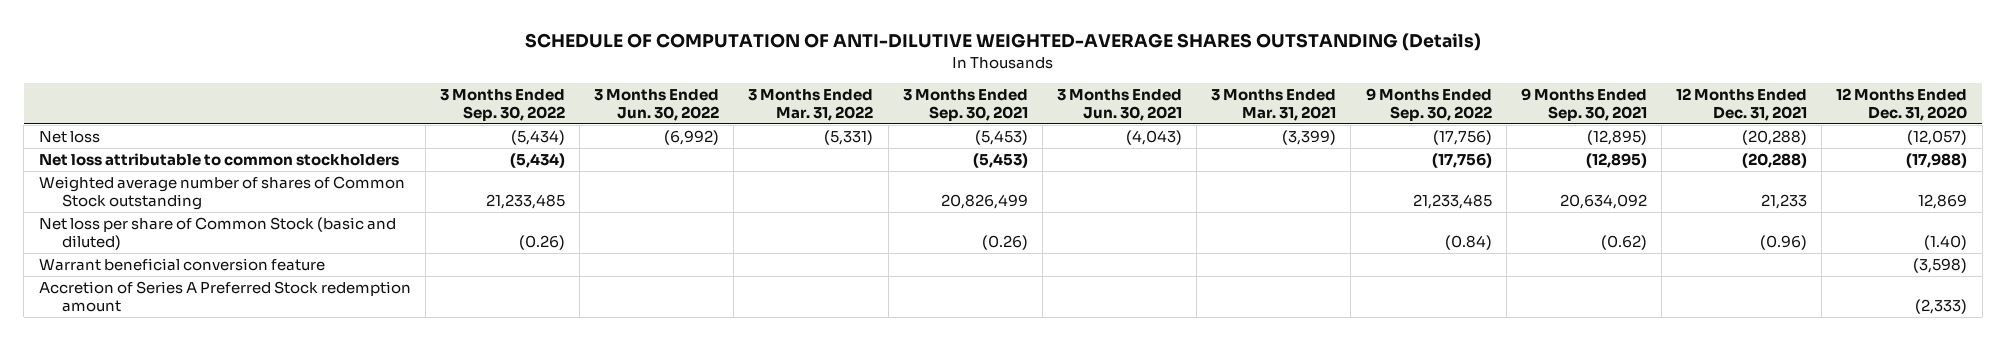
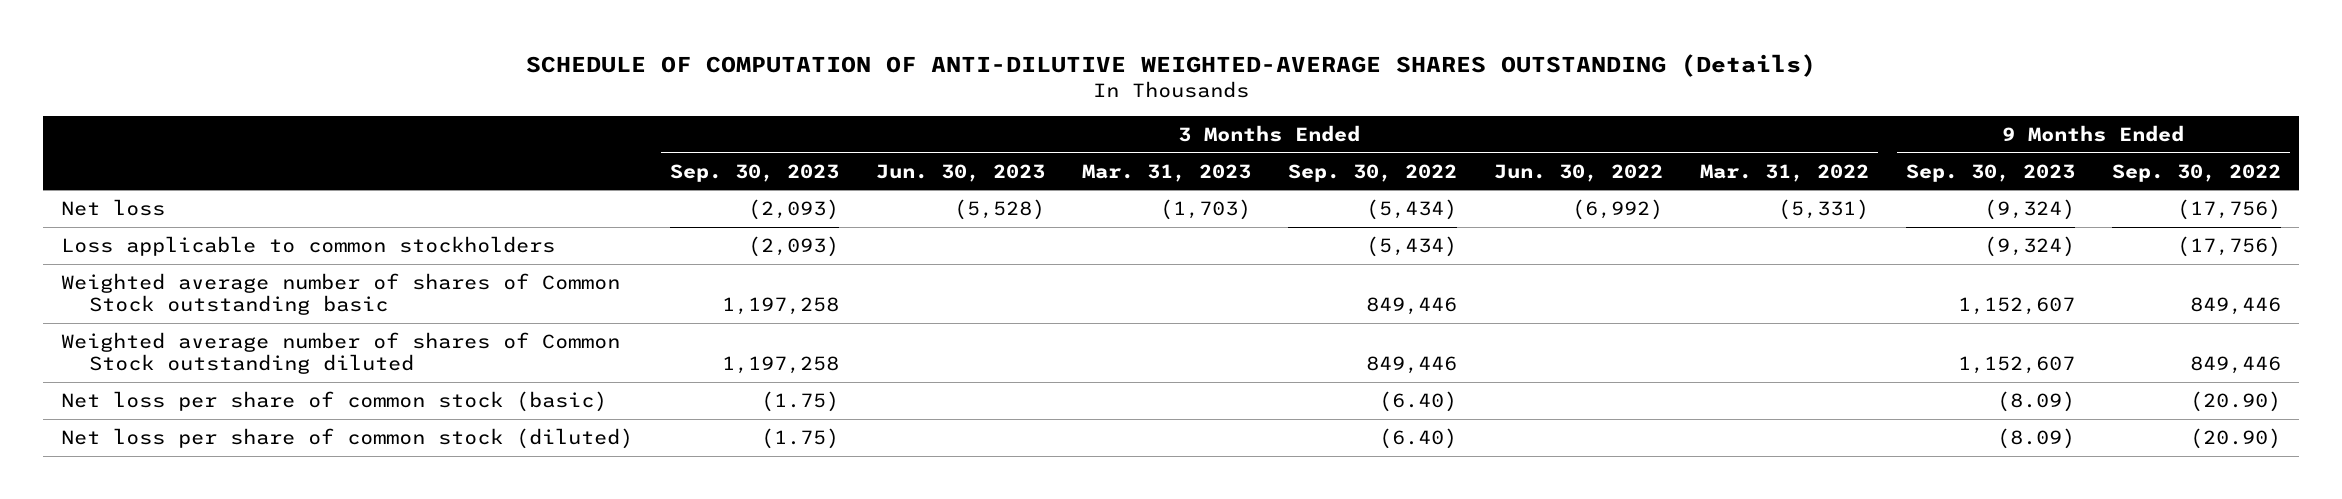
- | 3 Months Ended Sep. 30, 2022 | 3 Months Ended Jun. 30, 2022 | 3 Months Ended Mar. 31, 2022 | 3 Months Ended Sep. 30, 2021 | 3 Months Ended Jun. 30, 2021 | 3 Months Ended Mar. 31, 2021 | 9 Months Ended Sep. 30, 2022 | 9 Months Ended Sep. 30, 2021 | 12 Months Ended Dec. 31, 2021 | 12 Months Ended Dec. 31, 2020
+ | 3 Months Ended Sep. 30, 2023 | 3 Months Ended Jun. 30, 2023 | 3 Months Ended Mar. 31, 2023 | 3 Months Ended Sep. 30, 2022 | 3 Months Ended Jun. 30, 2022 | 3 Months Ended Mar. 31, 2022 | 9 Months Ended Sep. 30, 2023 | 9 Months Ended Sep. 30, 2022
- Net loss attributable to common stockholders | (5,434) | | | (5,453) | | | (17,756) | (12,895) | (20,288) | (17,988)
- Weighted average number of shares of Common Stock outstanding | 21,233,485 | | | 20,826,499 | | | 21,233,485 | 20,634,092 | 21,233 | 12,869
- Net loss per share of Common Stock (basic and diluted) | (0.26) | | | (0.26) | | | (0.84) | (0.62) | (0.96) | (1.40)
- Warrant beneficial conversion feature | | | | | | | | | | (3,598)
- Accretion of Series A Preferred Stock redemption amount | | | | | | | | | | (2,333)
+ Loss applicable to common stockholders | (2,093) | | | (5,434) | | | (9,324) | (17,756)
+ Weighted average number of shares of Common Stock outstanding basic | 1,197,258 | | | 849,446 | | | 1,152,607 | 849,446
+ Weighted average number of shares of Common Stock outstanding diluted | 1,197,258 | | | 849,446 | | | 1,152,607 | 849,446
+ Net loss per share of common stock (basic) | (1.75) | | | (6.40) | | | (8.09) | (20.90)
+ Net loss per share of common stock (diluted) | (1.75) | | | (6.40) | | | (8.09) | (20.90)

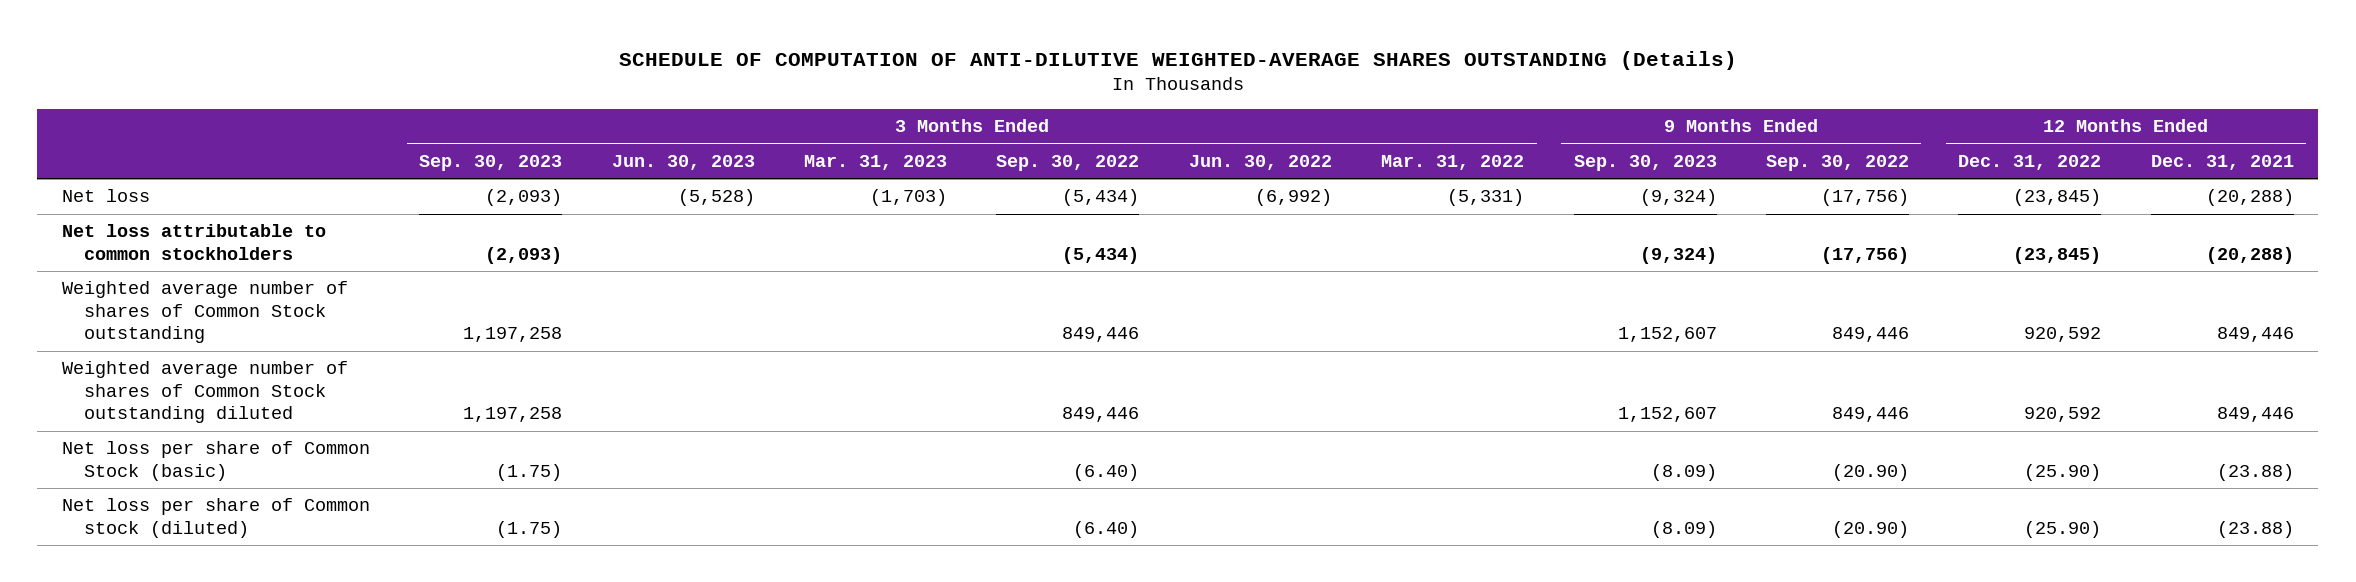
- | 3 Months Ended Sep. 30, 2023 | 3 Months Ended Jun. 30, 2023 | 3 Months Ended Mar. 31, 2023 | 3 Months Ended Sep. 30, 2022 | 3 Months Ended Jun. 30, 2022 | 3 Months Ended Mar. 31, 2022 | 9 Months Ended Sep. 30, 2023 | 9 Months Ended Sep. 30, 2022
+ | 3 Months Ended Sep. 30, 2023 | 3 Months Ended Jun. 30, 2023 | 3 Months Ended Mar. 31, 2023 | 3 Months Ended Sep. 30, 2022 | 3 Months Ended Jun. 30, 2022 | 3 Months Ended Mar. 31, 2022 | 9 Months Ended Sep. 30, 2023 | 9 Months Ended Sep. 30, 2022 | 12 Months Ended Dec. 31, 2022 | 12 Months Ended Dec. 31, 2021
- Loss applicable to common stockholders | (2,093) | | | (5,434) | | | (9,324) | (17,756)
- Weighted average number of shares of Common Stock outstanding basic | 1,197,258 | | | 849,446 | | | 1,152,607 | 849,446
+ Net loss attributable to common stockholders | (2,093) | | | (5,434) | | | (9,324) | (17,756) | (23,845) | (20,288)
+ Weighted average number of shares of Common Stock outstanding | 1,197,258 | | | 849,446 | | | 1,152,607 | 849,446 | 920,592 | 849,446
- Net loss per share of common stock (basic) | (1.75) | | | (6.40) | | | (8.09) | (20.90)
- Net loss per share of common stock (diluted) | (1.75) | | | (6.40) | | | (8.09) | (20.90)
+ Net loss per share of Common Stock (basic) | (1.75) | | | (6.40) | | | (8.09) | (20.90) | (25.90) | (23.88)
+ Net loss per share of Common stock (diluted) | (1.75) | | | (6.40) | | | (8.09) | (20.90) | (25.90) | (23.88)

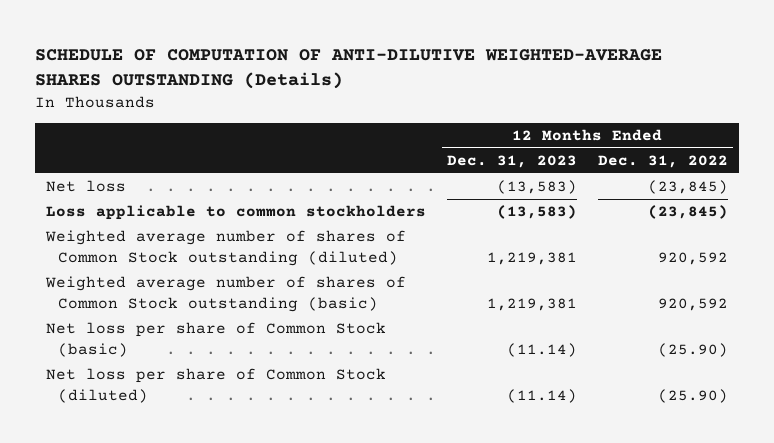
- | 3 Months Ended Sep. 30, 2023 | 3 Months Ended Jun. 30, 2023 | 3 Months Ended Mar. 31, 2023 | 3 Months Ended Sep. 30, 2022 | 3 Months Ended Jun. 30, 2022 | 3 Months Ended Mar. 31, 2022 | 9 Months Ended Sep. 30, 2023 | 9 Months Ended Sep. 30, 2022 | 12 Months Ended Dec. 31, 2022 | 12 Months Ended Dec. 31, 2021
+ | 12 Months Ended Dec. 31, 2023 | 12 Months Ended Dec. 31, 2022
- Net loss attributable to common stockholders | (2,093) | | | (5,434) | | | (9,324) | (17,756) | (23,845) | (20,288)
- Weighted average number of shares of Common Stock outstanding | 1,197,258 | | | 849,446 | | | 1,152,607 | 849,446 | 920,592 | 849,446
- Weighted average number of shares of Common Stock outstanding diluted | 1,197,258 | | | 849,446 | | | 1,152,607 | 849,446 | 920,592 | 849,446
+ Loss applicable to common stockholders | (13,583) | (23,845)
+ Weighted average number of shares of Common Stock outstanding (diluted) | 1,219,381 | 920,592
+ Weighted average number of shares of Common Stock outstanding (basic) | 1,219,381 | 920,592
- Net loss per share of Common stock (diluted) | (1.75) | | | (6.40) | | | (8.09) | (20.90) | (25.90) | (23.88)
+ Net loss per share of Common Stock (diluted) | (11.14) | (25.90)

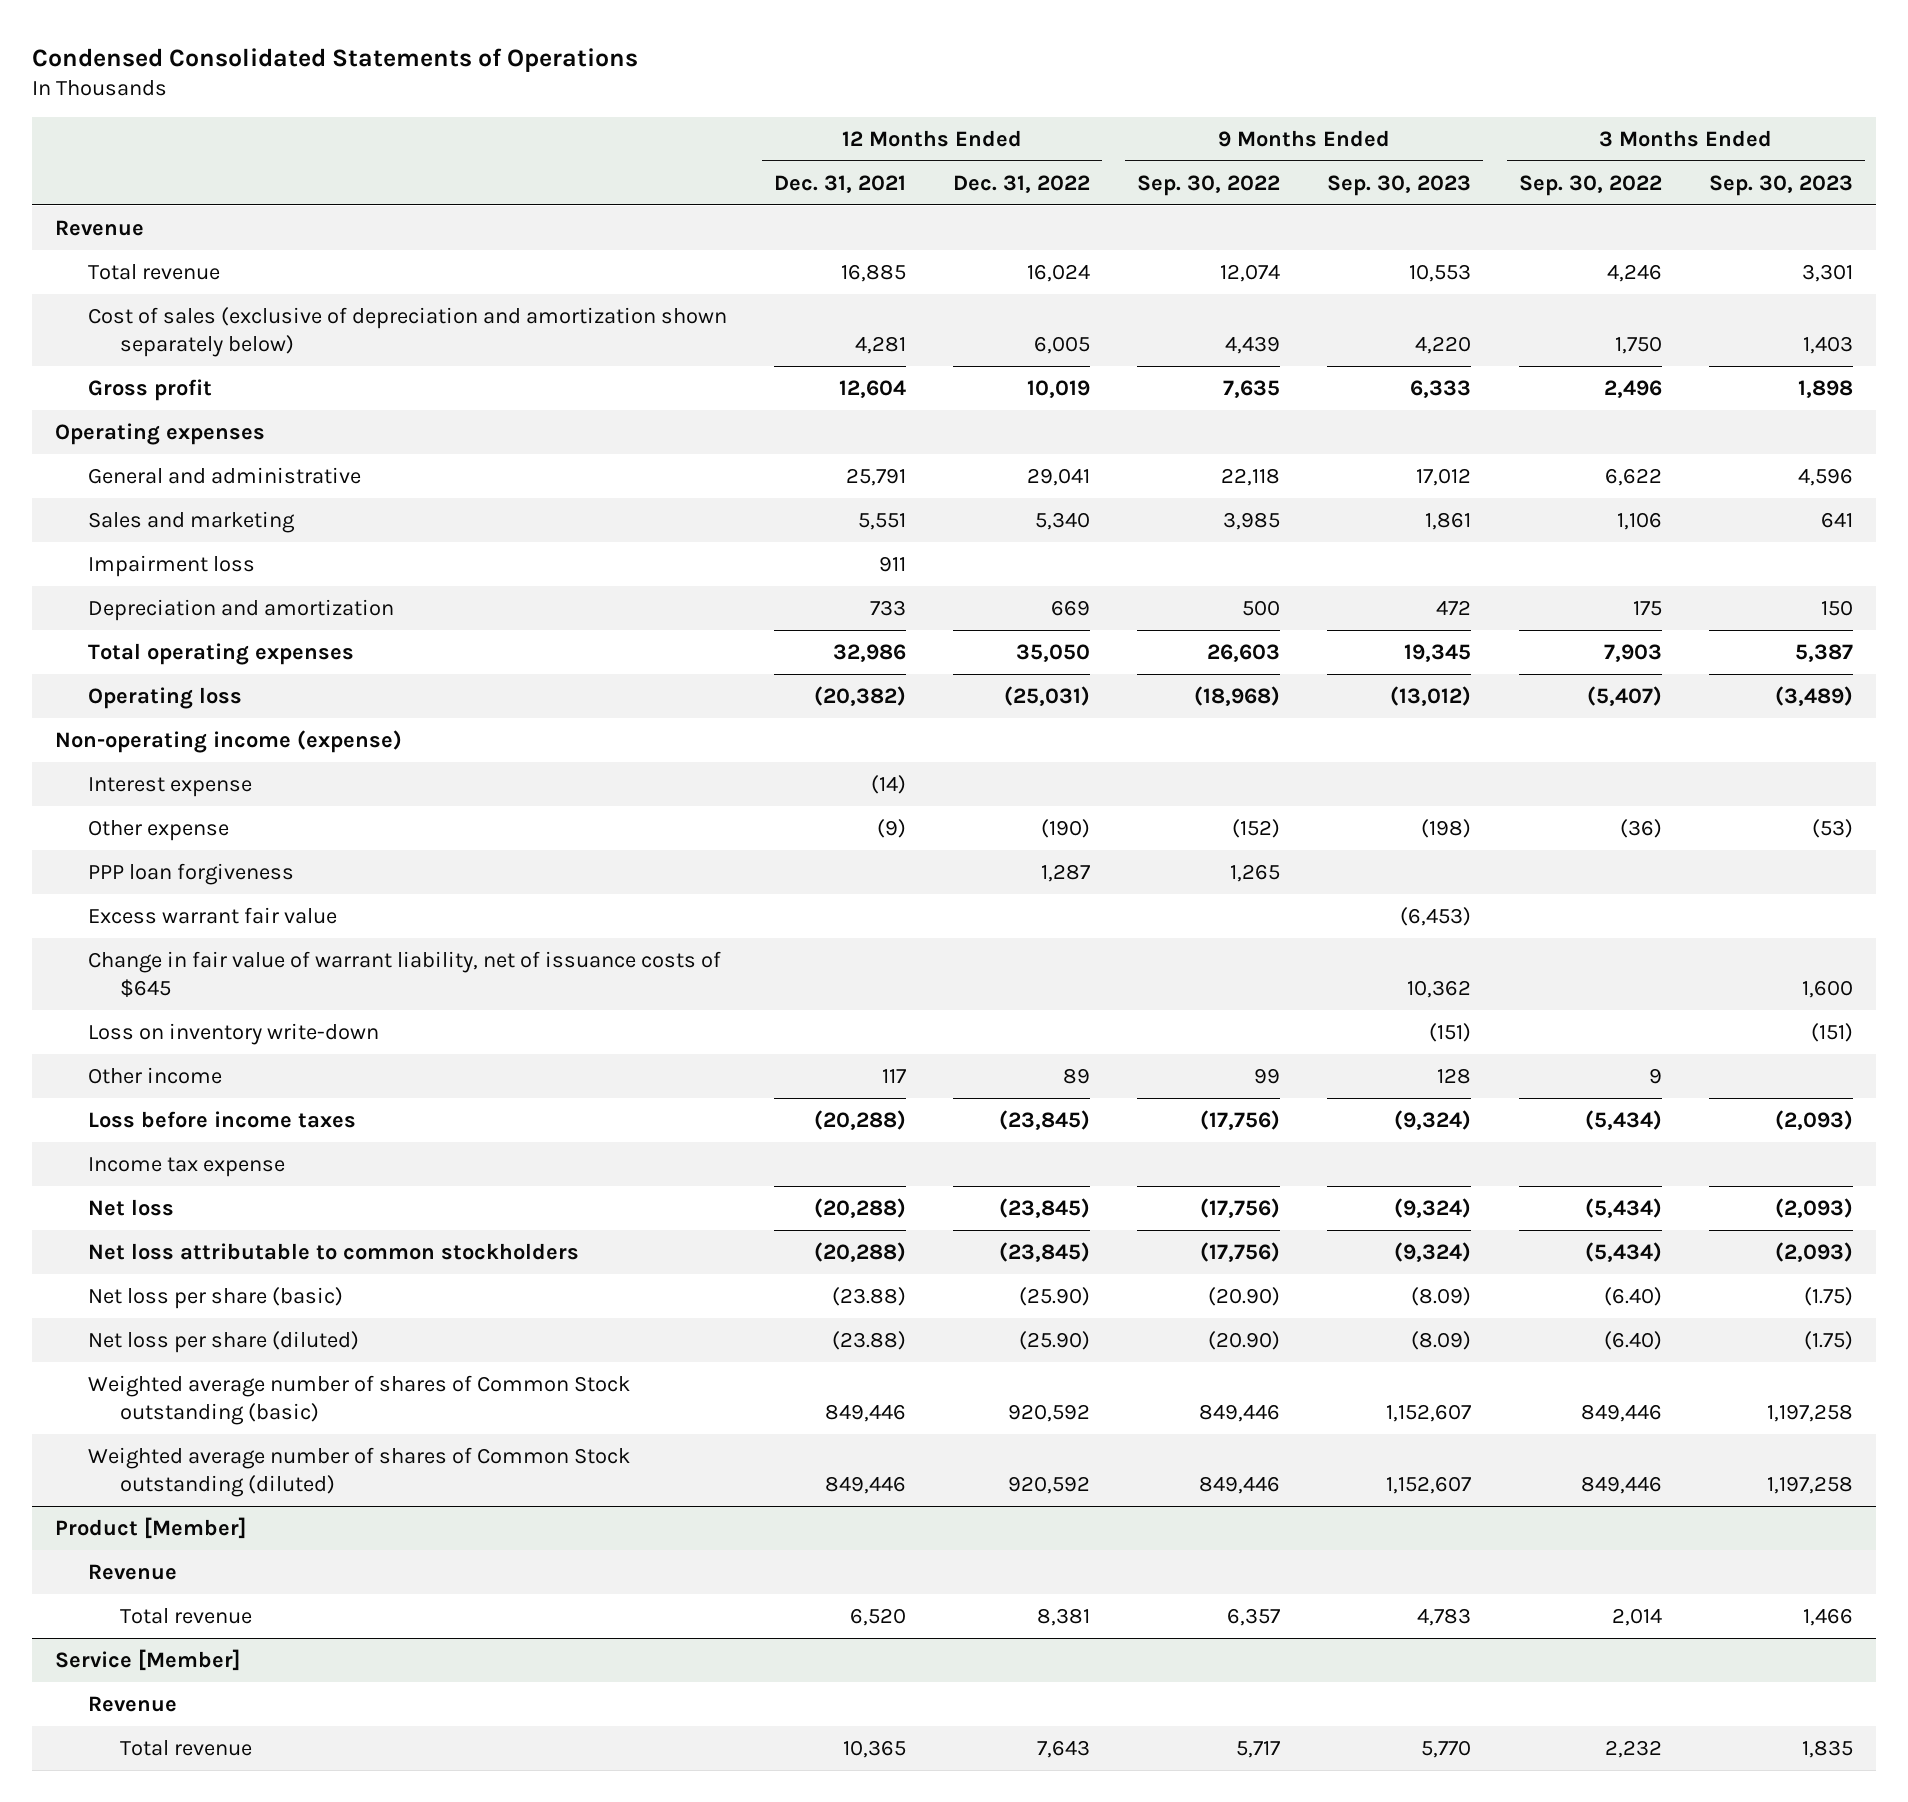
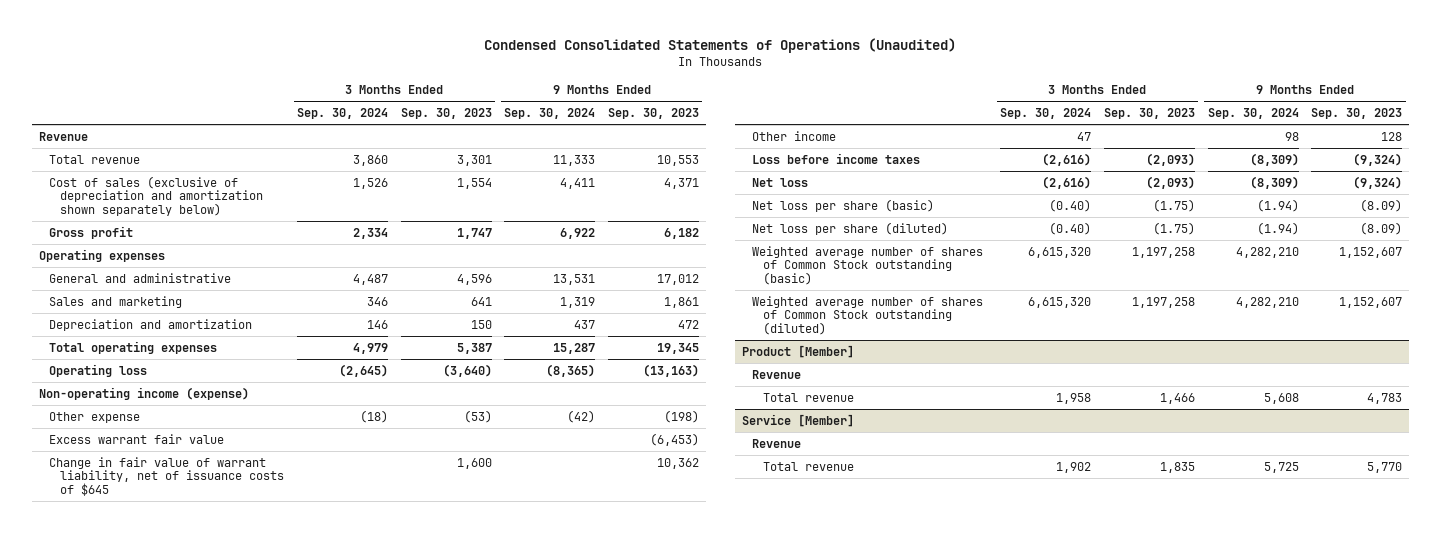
- Condensed Consolidated Statements of Operations
+ Condensed Consolidated Statements of Operations (Unaudited)
- | 12 Months Ended Dec. 31, 2021 | 12 Months Ended Dec. 31, 2022 | 9 Months Ended Sep. 30, 2022 | 9 Months Ended Sep. 30, 2023 | 3 Months Ended Sep. 30, 2022 | 3 Months Ended Sep. 30, 2023
+ | 3 Months Ended Sep. 30, 2024 | 3 Months Ended Sep. 30, 2023 | 9 Months Ended Sep. 30, 2024 | 9 Months Ended Sep. 30, 2023
- Cost of sales (exclusive of depreciation and amortization shown separately below) | 4,281 | 6,005 | 4,439 | 4,220 | 1,750 | 1,403
- Gross profit | 12,604 | 10,019 | 7,635 | 6,333 | 2,496 | 1,898
+ Cost of sales (exclusive of depreciation and amortization shown separately below) | 1,526 | 1,554 | 4,411 | 4,371
+ Gross profit | 2,334 | 1,747 | 6,922 | 6,182
- Impairment loss | 911 | | | | |
- Operating loss | (20,382) | (25,031) | (18,968) | (13,012) | (5,407) | (3,489)
+ Operating loss | (2,645) | (3,640) | (8,365) | (13,163)
- Interest expense | (14) | | | | |
- PPP loan forgiveness | | 1,287 | 1,265 | | |
- Loss on inventory write-down | | | | (151) | | (151)
- Income tax expense
- Net loss attributable to common stockholders | (20,288) | (23,845) | (17,756) | (9,324) | (5,434) | (2,093)

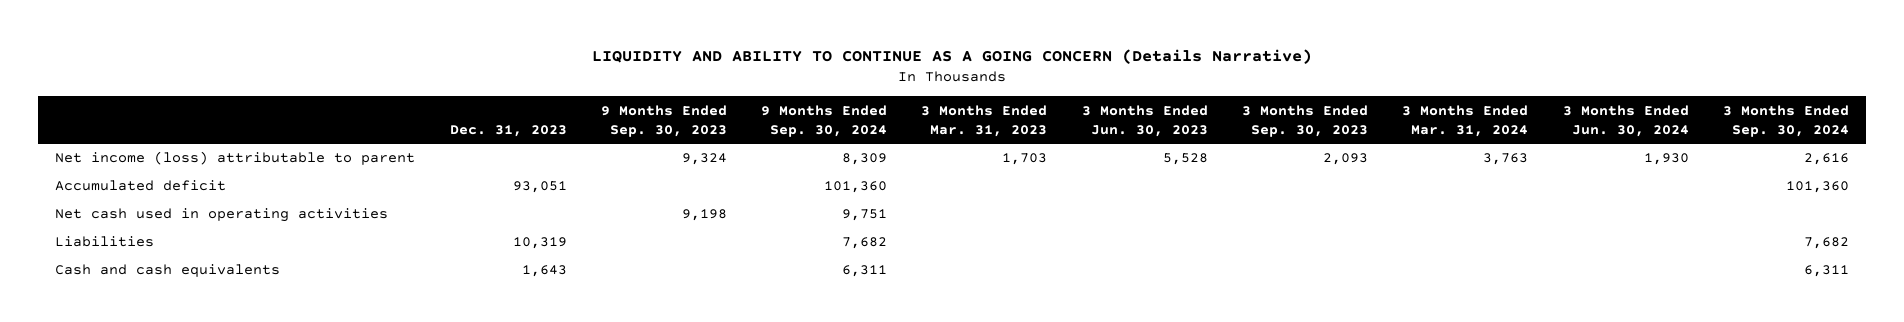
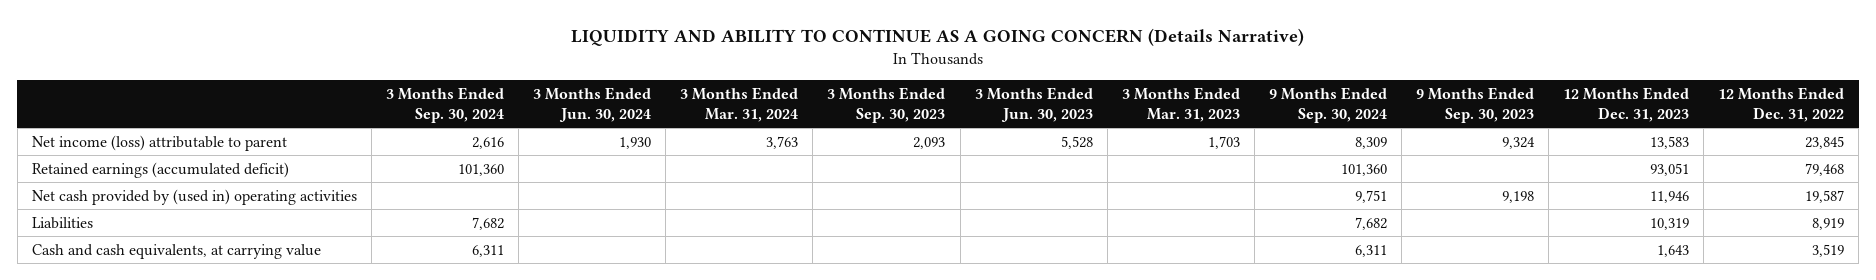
- | Dec. 31, 2023 | 9 Months Ended Sep. 30, 2023 | 9 Months Ended Sep. 30, 2024 | 3 Months Ended Mar. 31, 2023 | 3 Months Ended Jun. 30, 2023 | 3 Months Ended Sep. 30, 2023 | 3 Months Ended Mar. 31, 2024 | 3 Months Ended Jun. 30, 2024 | 3 Months Ended Sep. 30, 2024
+ | 3 Months Ended Sep. 30, 2024 | 3 Months Ended Jun. 30, 2024 | 3 Months Ended Mar. 31, 2024 | 3 Months Ended Sep. 30, 2023 | 3 Months Ended Jun. 30, 2023 | 3 Months Ended Mar. 31, 2023 | 9 Months Ended Sep. 30, 2024 | 9 Months Ended Sep. 30, 2023 | 12 Months Ended Dec. 31, 2023 | 12 Months Ended Dec. 31, 2022
- Accumulated deficit | 93,051 | | 101,360 | | | | | | 101,360
- Net cash used in operating activities | | 9,198 | 9,751 | | | | | |
+ Retained earnings (accumulated deficit) | 101,360 | | | | | | 101,360 | | 93,051 | 79,468
+ Net cash provided by (used in) operating activities | | | | | | | 9,751 | 9,198 | 11,946 | 19,587
- Cash and cash equivalents | 1,643 | | 6,311 | | | | | | 6,311
+ Cash and cash equivalents, at carrying value | 6,311 | | | | | | 6,311 | | 1,643 | 3,519

